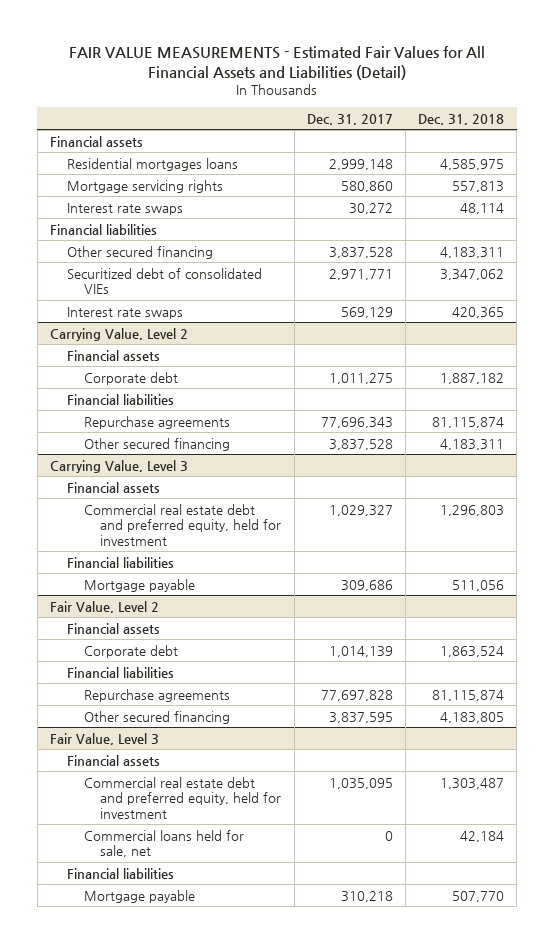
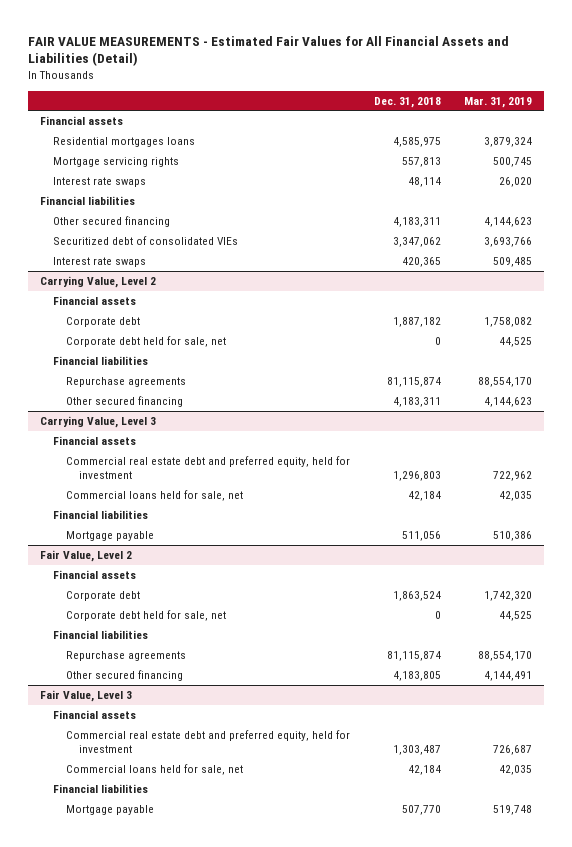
- | Dec. 31, 2017 | Dec. 31, 2018
+ | Dec. 31, 2018 | Mar. 31, 2019
@ Carrying Value, Level 2
+ Corporate debt held for sale, net | 0 | 44,525
@ Carrying Value, Level 3
+ Commercial loans held for sale, net | 42,184 | 42,035
@ Fair Value, Level 2
+ Corporate debt held for sale, net | 0 | 44,525

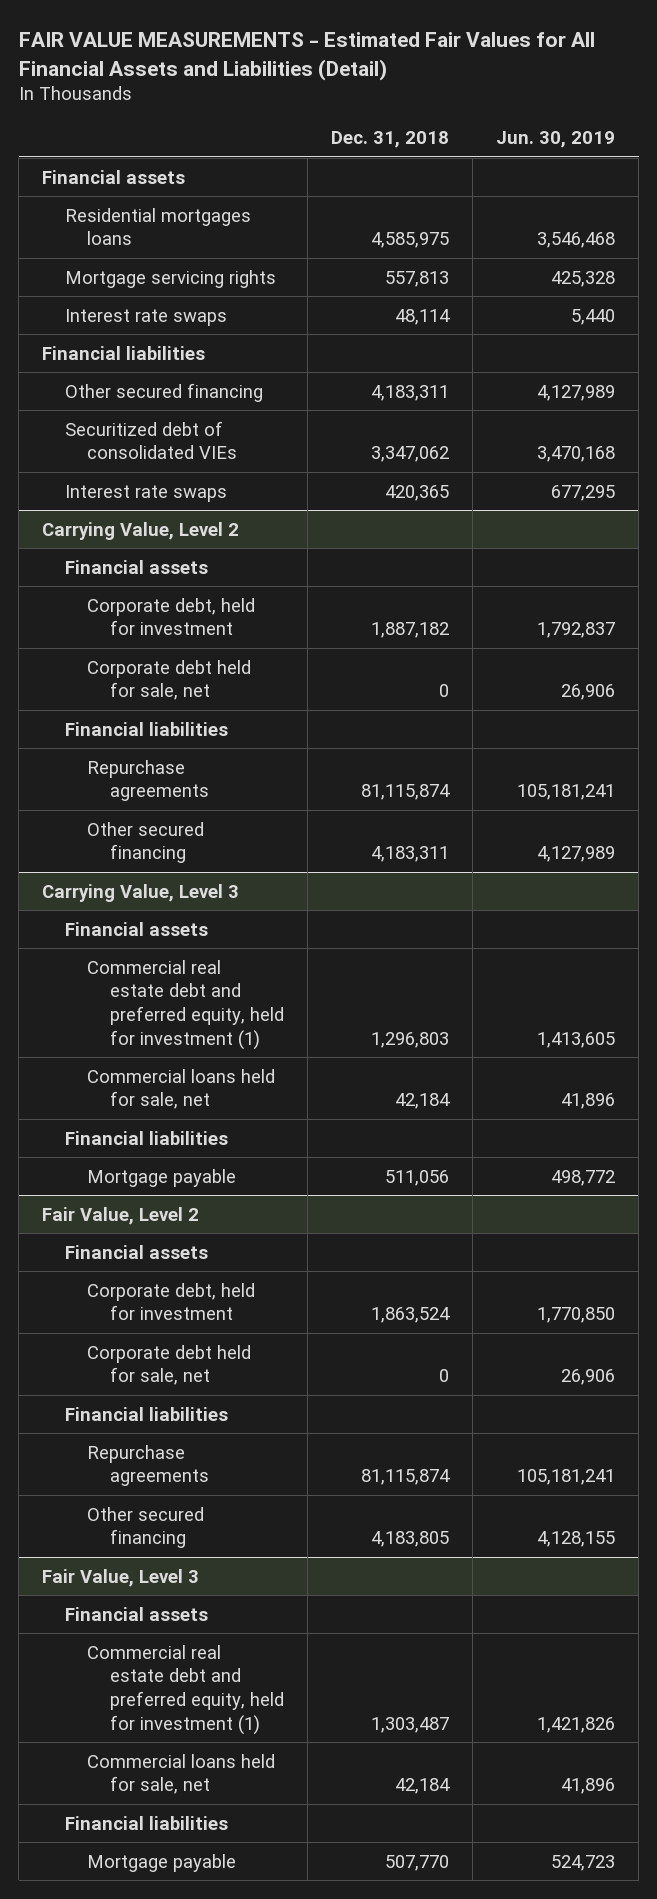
- | Dec. 31, 2018 | Mar. 31, 2019
+ | Dec. 31, 2018 | Jun. 30, 2019
@ Carrying Value, Level 2
- Corporate debt | 1,887,182 | 1,758,082
+ Corporate debt, held for investment | 1,887,182 | 1,792,837
@ Carrying Value, Level 3
- Commercial real estate debt and preferred equity, held for investment | 1,296,803 | 722,962
+ Commercial real estate debt and preferred equity, held for investment (1) | 1,296,803 | 1,413,605
@ Fair Value, Level 2
- Corporate debt | 1,863,524 | 1,742,320
+ Corporate debt, held for investment | 1,863,524 | 1,770,850
@ Fair Value, Level 3
- Commercial real estate debt and preferred equity, held for investment | 1,303,487 | 726,687
+ Commercial real estate debt and preferred equity, held for investment (1) | 1,303,487 | 1,421,826

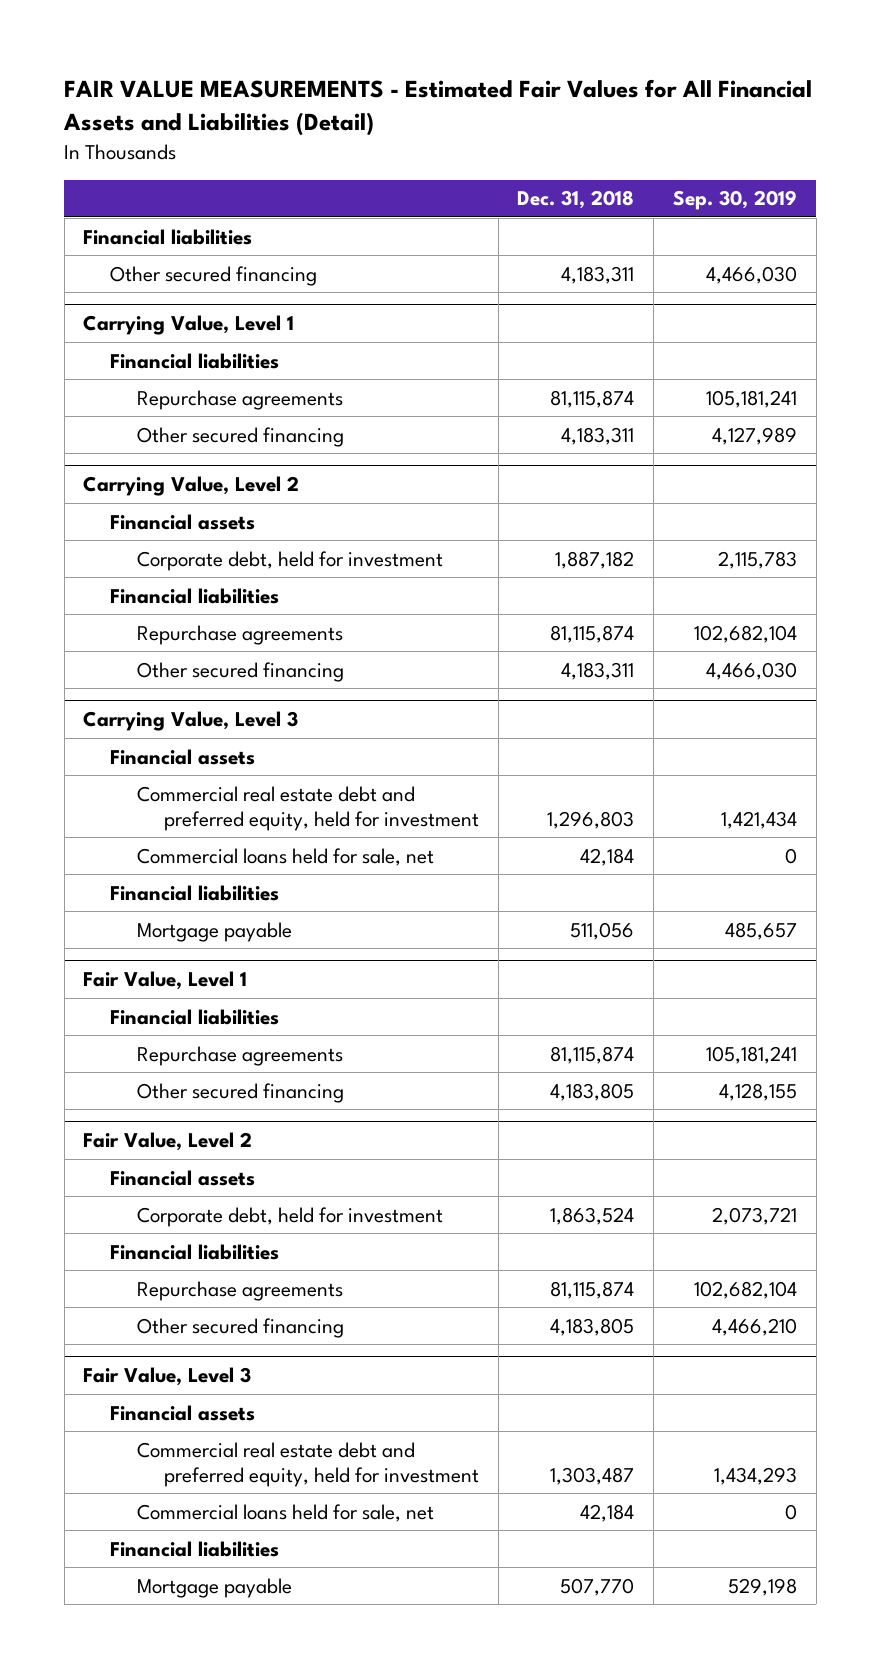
- | Dec. 31, 2018 | Jun. 30, 2019
+ | Dec. 31, 2018 | Sep. 30, 2019
- Financial assets
- Residential mortgages loans | 4,585,975 | 3,546,468
- Mortgage servicing rights | 557,813 | 425,328
- Interest rate swaps | 48,114 | 5,440
- Securitized debt of consolidated VIEs | 3,347,062 | 3,470,168
- Interest rate swaps | 420,365 | 677,295
+ Carrying Value, Level 1
+ Financial liabilities
+ Repurchase agreements | 81,115,874 | 105,181,241
+ Other secured financing | 4,183,311 | 4,127,989
@ Carrying Value, Level 2
- Corporate debt held for sale, net | 0 | 26,906
@ Carrying Value, Level 3
- Commercial real estate debt and preferred equity, held for investment (1) | 1,296,803 | 1,413,605
+ Commercial real estate debt and preferred equity, held for investment | 1,296,803 | 1,421,434
+ Fair Value, Level 1
+ Financial liabilities
+ Repurchase agreements | 81,115,874 | 105,181,241
+ Other secured financing | 4,183,805 | 4,128,155
@ Fair Value, Level 2
- Corporate debt held for sale, net | 0 | 26,906
@ Fair Value, Level 3
- Commercial real estate debt and preferred equity, held for investment (1) | 1,303,487 | 1,421,826
+ Commercial real estate debt and preferred equity, held for investment | 1,303,487 | 1,434,293

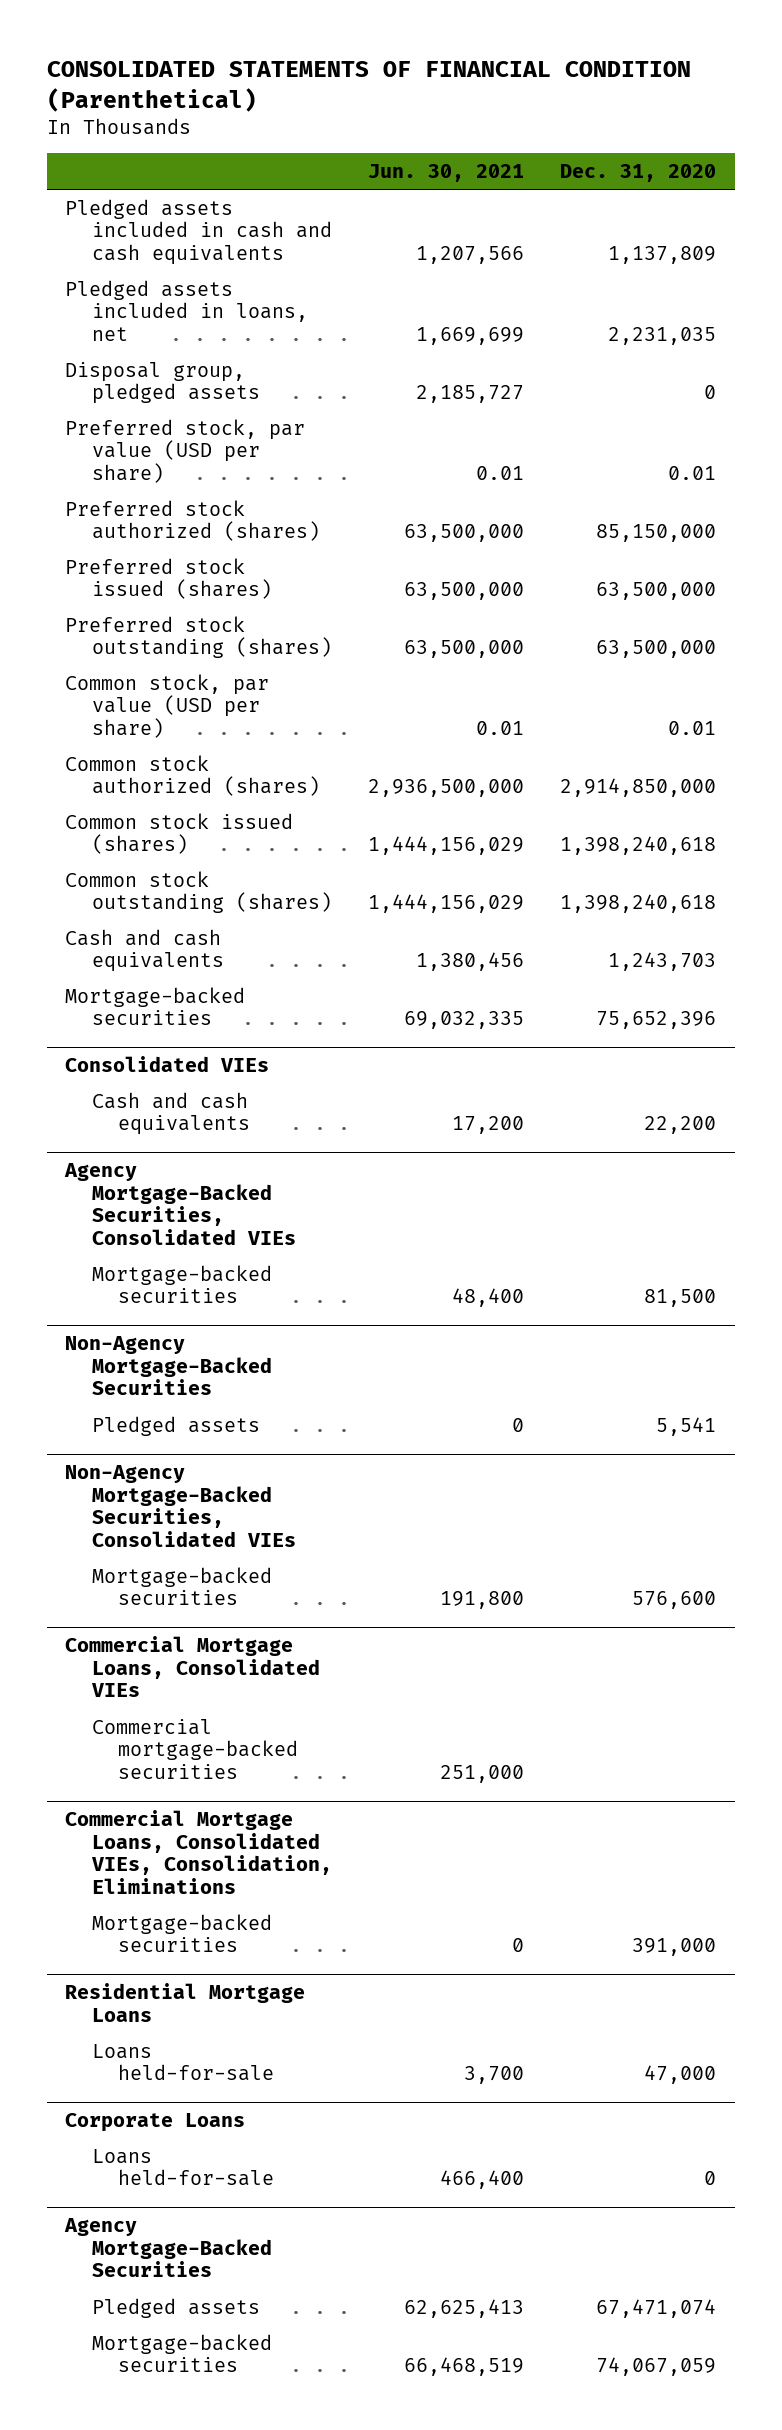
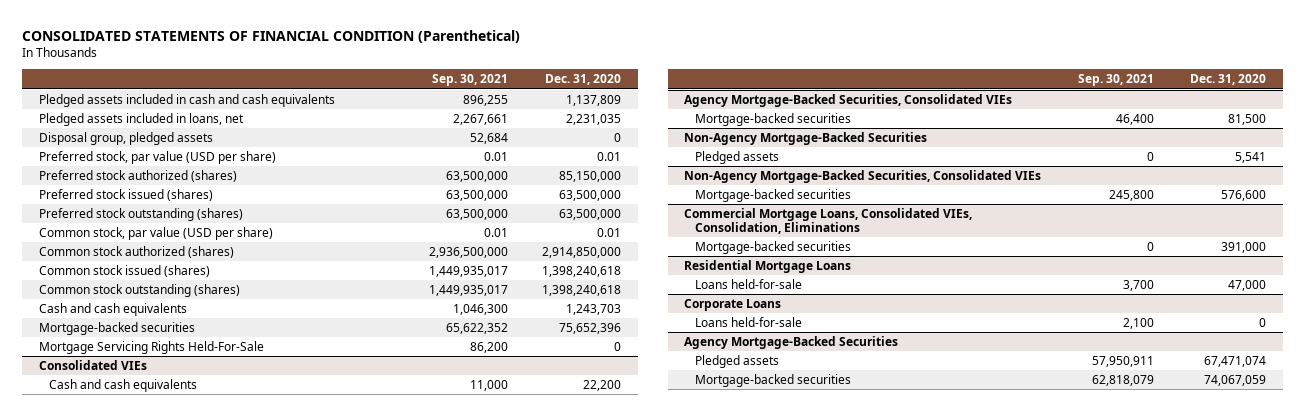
- | Jun. 30, 2021 | Dec. 31, 2020
+ | Sep. 30, 2021 | Dec. 31, 2020
+ Mortgage Servicing Rights Held-For-Sale | 86,200 | 0
- Commercial Mortgage Loans, Consolidated VIEs
- Commercial mortgage-backed securities | 251,000 |

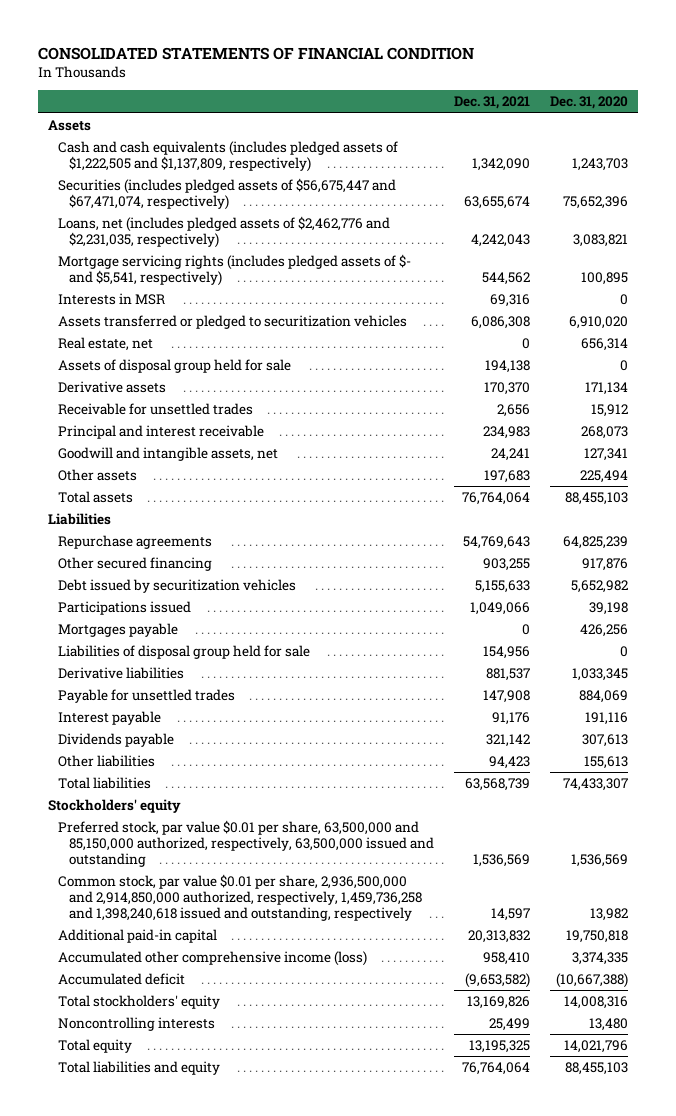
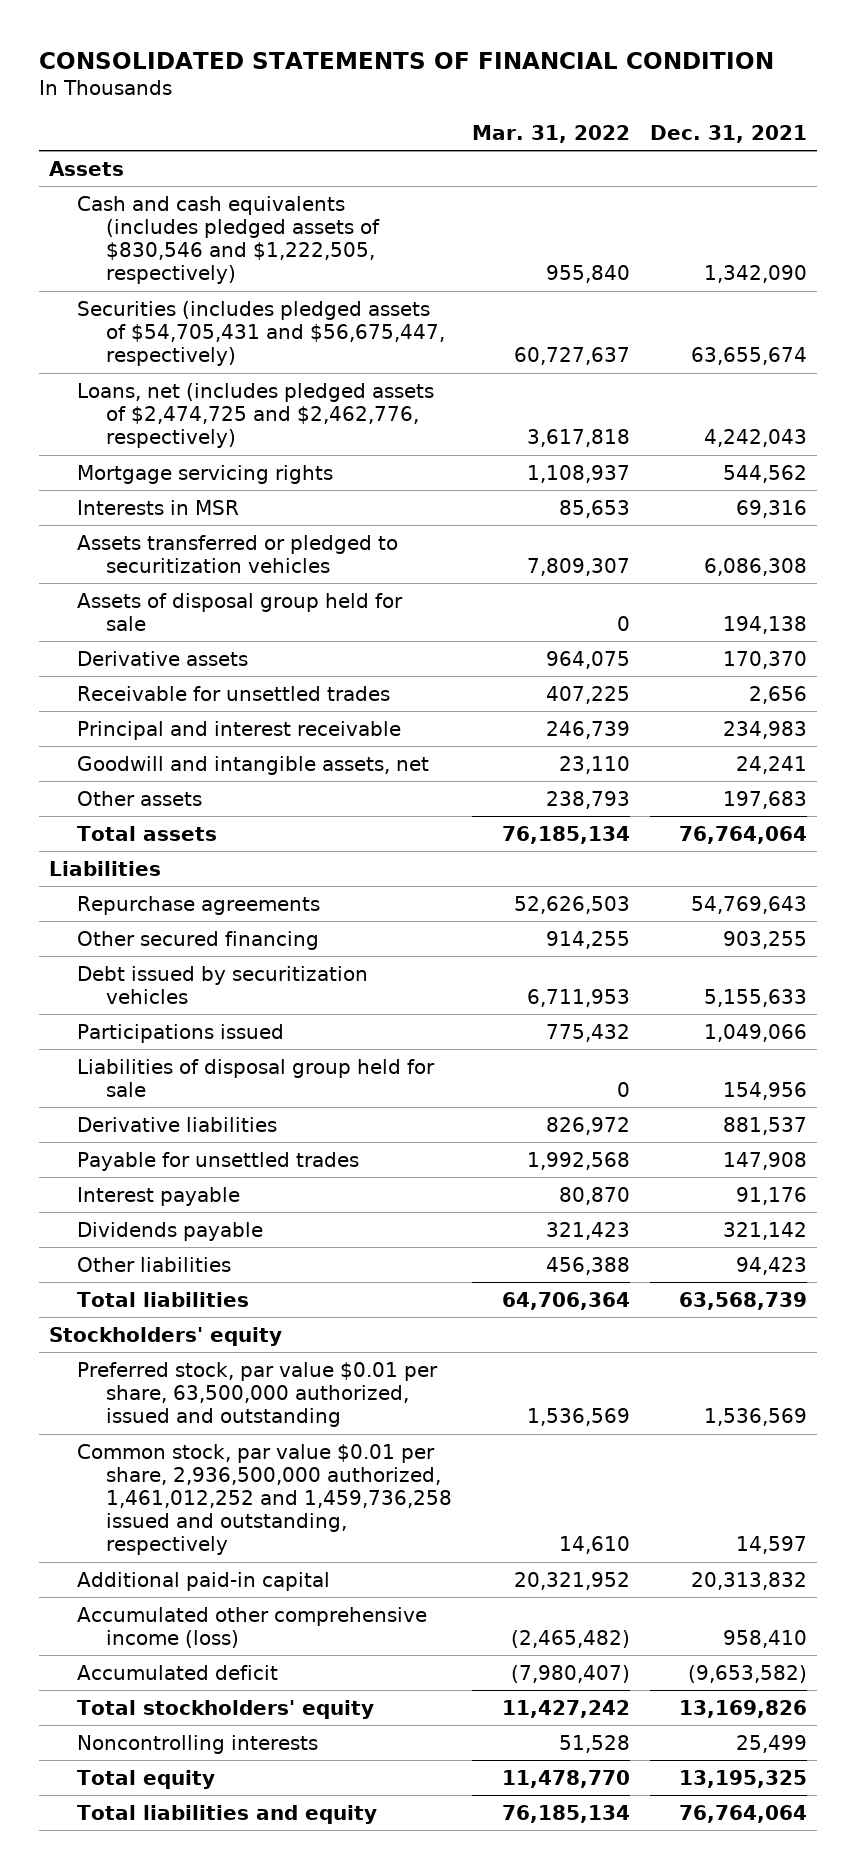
- | Dec. 31, 2021 | Dec. 31, 2020
+ | Mar. 31, 2022 | Dec. 31, 2021
- Cash and cash equivalents (includes pledged assets of $1,222,505 and $1,137,809, respectively) | 1,342,090 | 1,243,703
- Securities (includes pledged assets of $56,675,447 and $67,471,074, respectively) | 63,655,674 | 75,652,396
- Loans, net (includes pledged assets of $2,462,776 and $2,231,035, respectively) | 4,242,043 | 3,083,821
- Mortgage servicing rights (includes pledged assets of $- and $5,541, respectively) | 544,562 | 100,895
+ Cash and cash equivalents (includes pledged assets of $830,546 and $1,222,505, respectively) | 955,840 | 1,342,090
+ Securities (includes pledged assets of $54,705,431 and $56,675,447, respectively) | 60,727,637 | 63,655,674
+ Loans, net (includes pledged assets of $2,474,725 and $2,462,776, respectively) | 3,617,818 | 4,242,043
+ Mortgage servicing rights | 1,108,937 | 544,562
- Real estate, net | 0 | 656,314
- Mortgages payable | 0 | 426,256
- Preferred stock, par value $0.01 per share, 63,500,000 and 85,150,000 authorized, respectively, 63,500,000 issued and outstanding | 1,536,569 | 1,536,569
- Common stock, par value $0.01 per share, 2,936,500,000 and 2,914,850,000 authorized, respectively, 1,459,736,258 and 1,398,240,618 issued and outstanding, respectively | 14,597 | 13,982
+ Preferred stock, par value $0.01 per share, 63,500,000 authorized, issued and outstanding | 1,536,569 | 1,536,569
+ Common stock, par value $0.01 per share, 2,936,500,000 authorized, 1,461,012,252 and 1,459,736,258 issued and outstanding, respectively | 14,610 | 14,597

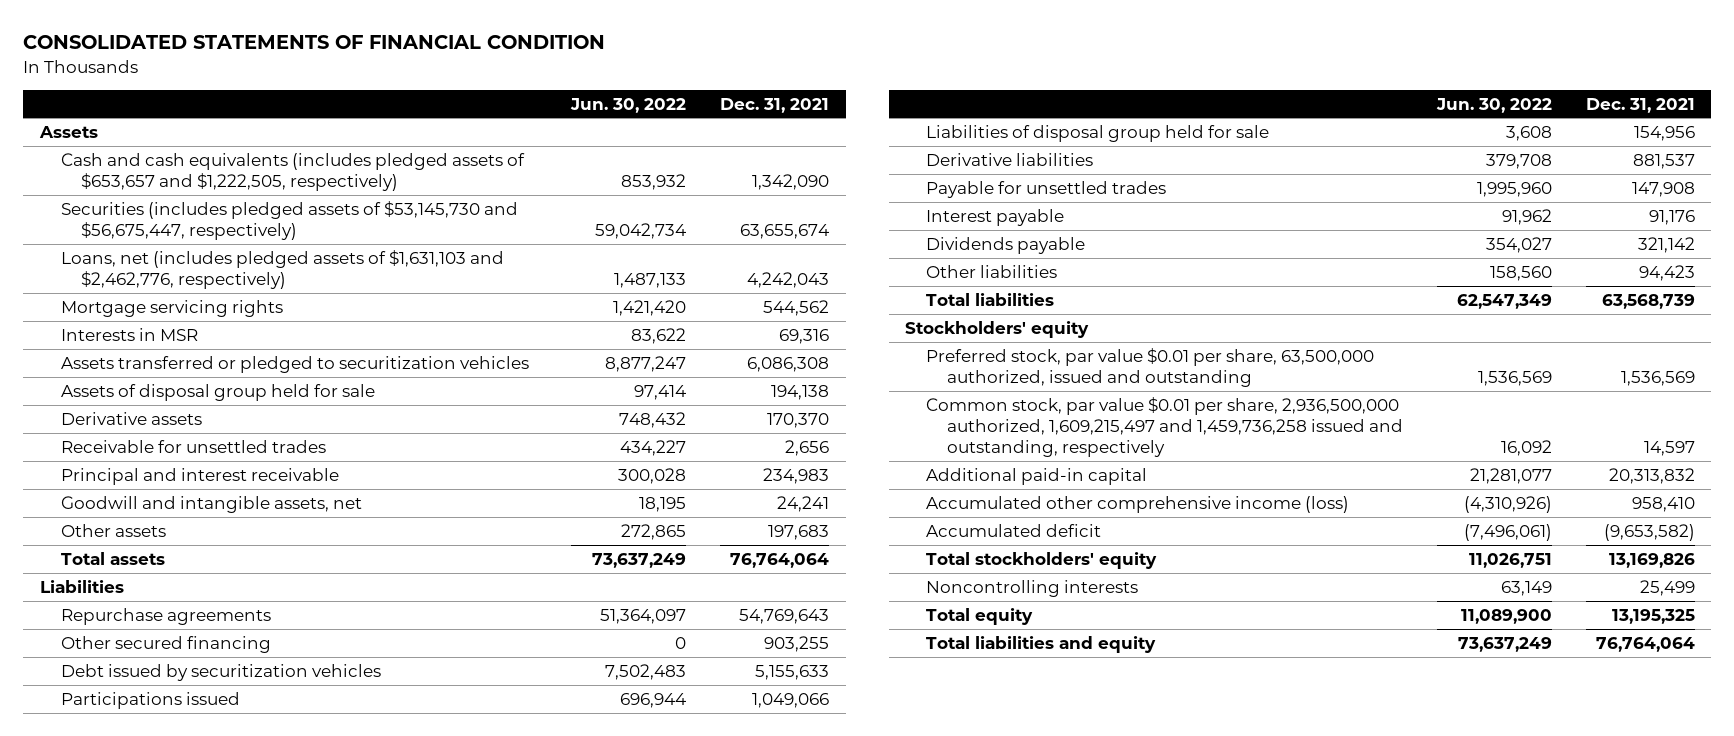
- | Mar. 31, 2022 | Dec. 31, 2021
+ | Jun. 30, 2022 | Dec. 31, 2021
- Cash and cash equivalents (includes pledged assets of $830,546 and $1,222,505, respectively) | 955,840 | 1,342,090
- Securities (includes pledged assets of $54,705,431 and $56,675,447, respectively) | 60,727,637 | 63,655,674
- Loans, net (includes pledged assets of $2,474,725 and $2,462,776, respectively) | 3,617,818 | 4,242,043
+ Cash and cash equivalents (includes pledged assets of $653,657 and $1,222,505, respectively) | 853,932 | 1,342,090
+ Securities (includes pledged assets of $53,145,730 and $56,675,447, respectively) | 59,042,734 | 63,655,674
+ Loans, net (includes pledged assets of $1,631,103 and $2,462,776, respectively) | 1,487,133 | 4,242,043
- Common stock, par value $0.01 per share, 2,936,500,000 authorized, 1,461,012,252 and 1,459,736,258 issued and outstanding, respectively | 14,610 | 14,597
+ Common stock, par value $0.01 per share, 2,936,500,000 authorized, 1,609,215,497 and 1,459,736,258 issued and outstanding, respectively | 16,092 | 14,597

